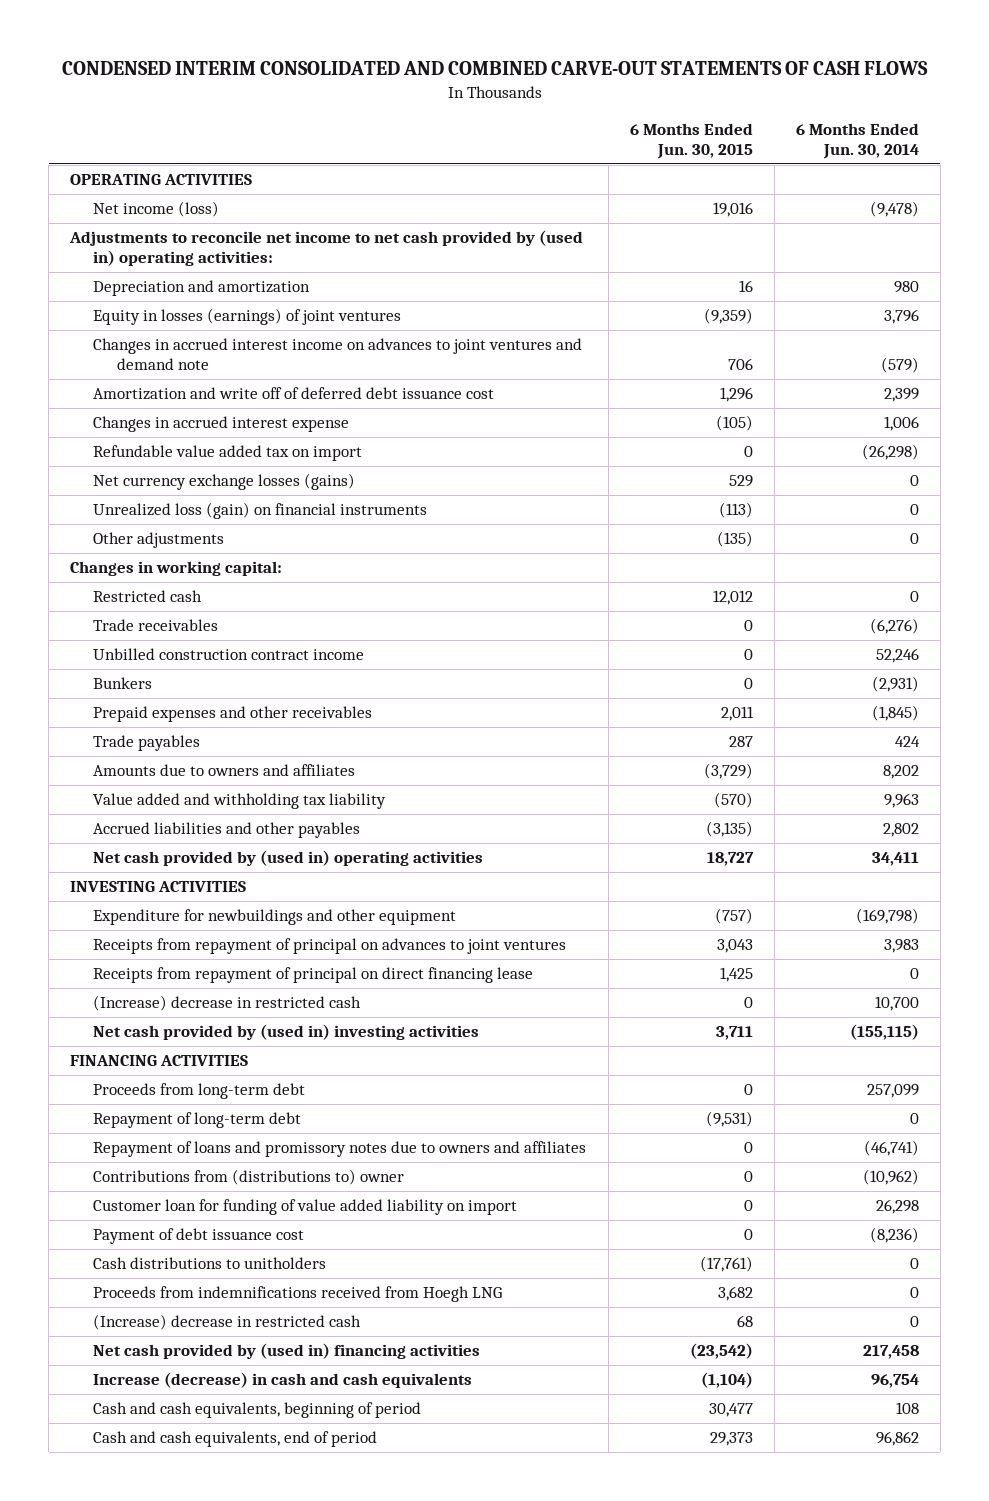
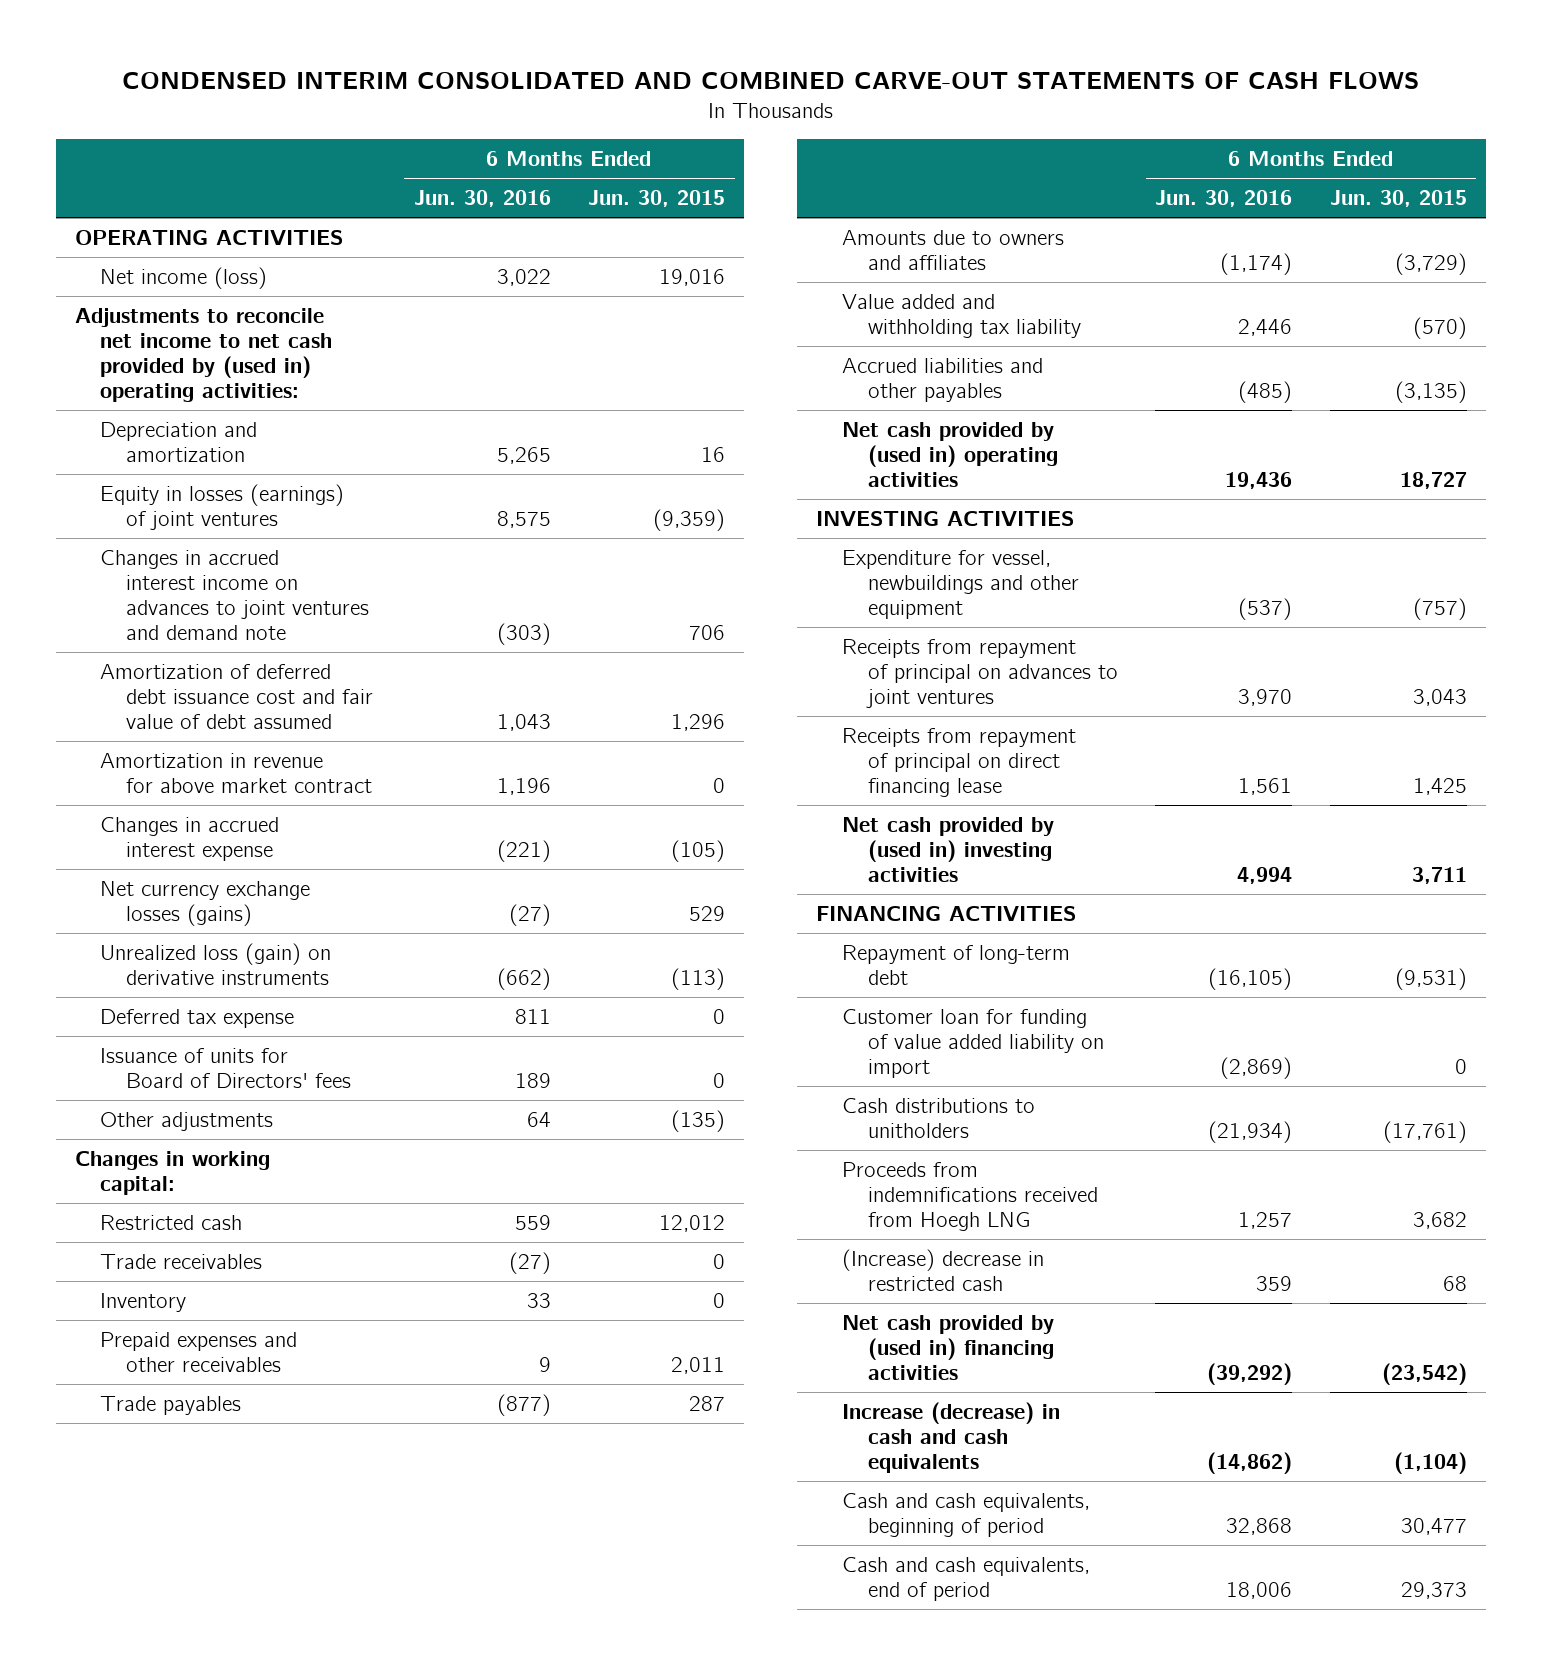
- | 6 Months Ended Jun. 30, 2015 | 6 Months Ended Jun. 30, 2014
+ | 6 Months Ended Jun. 30, 2016 | 6 Months Ended Jun. 30, 2015
- Amortization and write off of deferred debt issuance cost | 1,296 | 2,399
+ Amortization of deferred debt issuance cost and fair value of debt assumed | 1,043 | 1,296
+ Amortization in revenue for above market contract | 1,196 | 0
- Refundable value added tax on import | 0 | (26,298)
- Unrealized loss (gain) on financial instruments | (113) | 0
+ Unrealized loss (gain) on derivative instruments | (662) | (113)
+ Deferred tax expense | 811 | 0
+ Issuance of units for Board of Directors' fees | 189 | 0
- Unbilled construction contract income | 0 | 52,246
- Bunkers | 0 | (2,931)
+ Inventory | 33 | 0
- Expenditure for newbuildings and other equipment | (757) | (169,798)
+ Expenditure for vessel, newbuildings and other equipment | (537) | (757)
- (Increase) decrease in restricted cash | 0 | 10,700
- Proceeds from long-term debt | 0 | 257,099
- Repayment of loans and promissory notes due to owners and affiliates | 0 | (46,741)
- Contributions from (distributions to) owner | 0 | (10,962)
- Payment of debt issuance cost | 0 | (8,236)

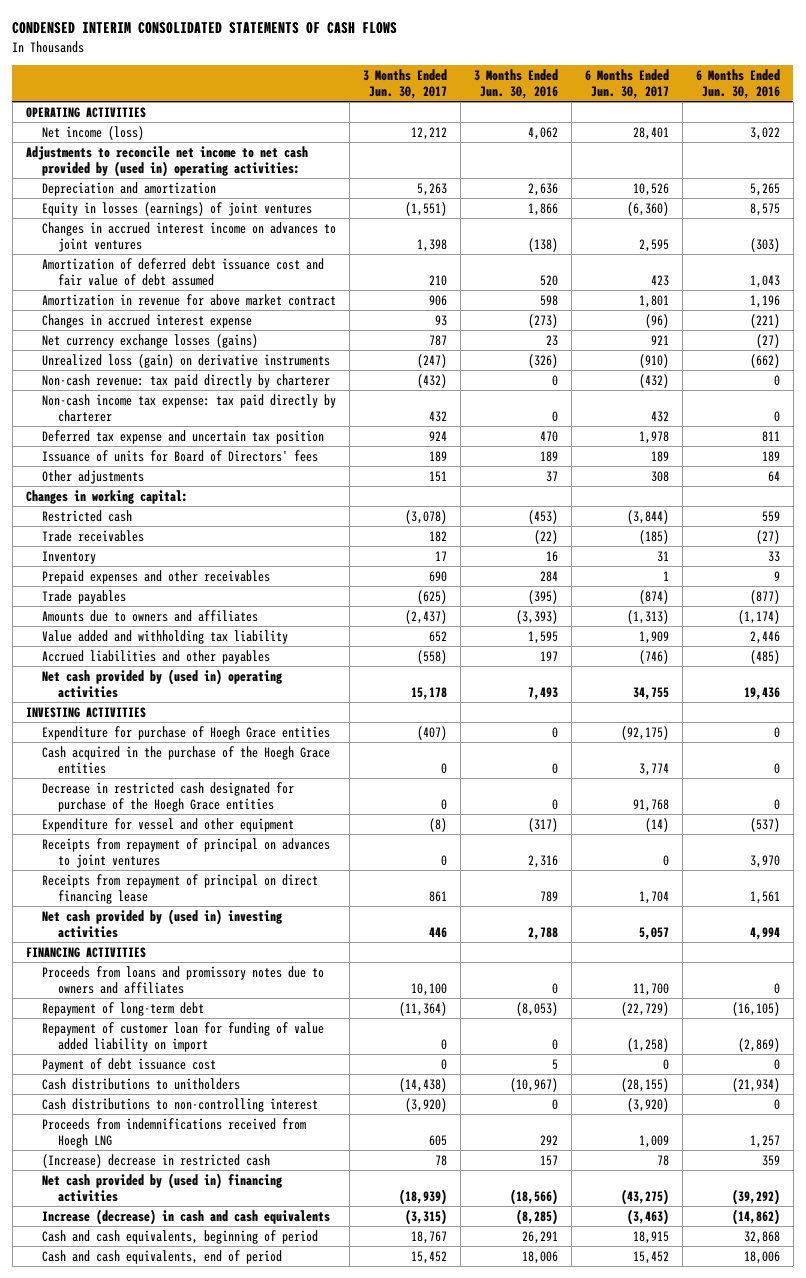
- CONDENSED INTERIM CONSOLIDATED AND COMBINED CARVE-OUT STATEMENTS OF CASH FLOWS
+ CONDENSED INTERIM CONSOLIDATED STATEMENTS OF CASH FLOWS
- | 6 Months Ended Jun. 30, 2016 | 6 Months Ended Jun. 30, 2015
+ | 3 Months Ended Jun. 30, 2017 | 3 Months Ended Jun. 30, 2016 | 6 Months Ended Jun. 30, 2017 | 6 Months Ended Jun. 30, 2016
- Changes in accrued interest income on advances to joint ventures and demand note | (303) | 706
+ Changes in accrued interest income on advances to joint ventures | 1,398 | (138) | 2,595 | (303)
- Deferred tax expense | 811 | 0
+ Non-cash revenue: tax paid directly by charterer | (432) | 0 | (432) | 0
+ Non-cash income tax expense: tax paid directly by charterer | 432 | 0 | 432 | 0
+ Deferred tax expense and uncertain tax position | 924 | 470 | 1,978 | 811
- Expenditure for vessel, newbuildings and other equipment | (537) | (757)
+ Expenditure for purchase of Hoegh Grace entities | (407) | 0 | (92,175) | 0
+ Cash acquired in the purchase of the Hoegh Grace entities | 0 | 0 | 3,774 | 0
+ Decrease in restricted cash designated for purchase of the Hoegh Grace entities | 0 | 0 | 91,768 | 0
+ Expenditure for vessel and other equipment | (8) | (317) | (14) | (537)
+ Proceeds from loans and promissory notes due to owners and affiliates | 10,100 | 0 | 11,700 | 0
- Customer loan for funding of value added liability on import | (2,869) | 0
+ Repayment of customer loan for funding of value added liability on import | 0 | 0 | (1,258) | (2,869)
+ Payment of debt issuance cost | 0 | 5 | 0 | 0
+ Cash distributions to non-controlling interest | (3,920) | 0 | (3,920) | 0

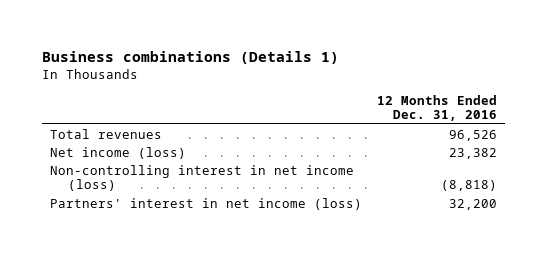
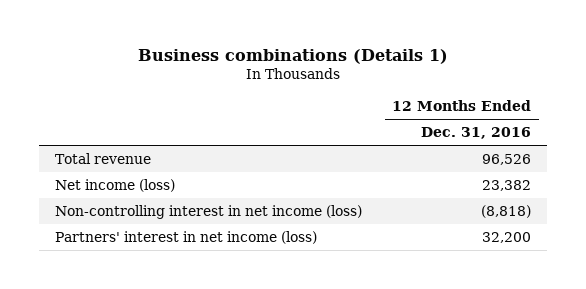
- Total revenues | 96,526
+ Total revenue | 96,526

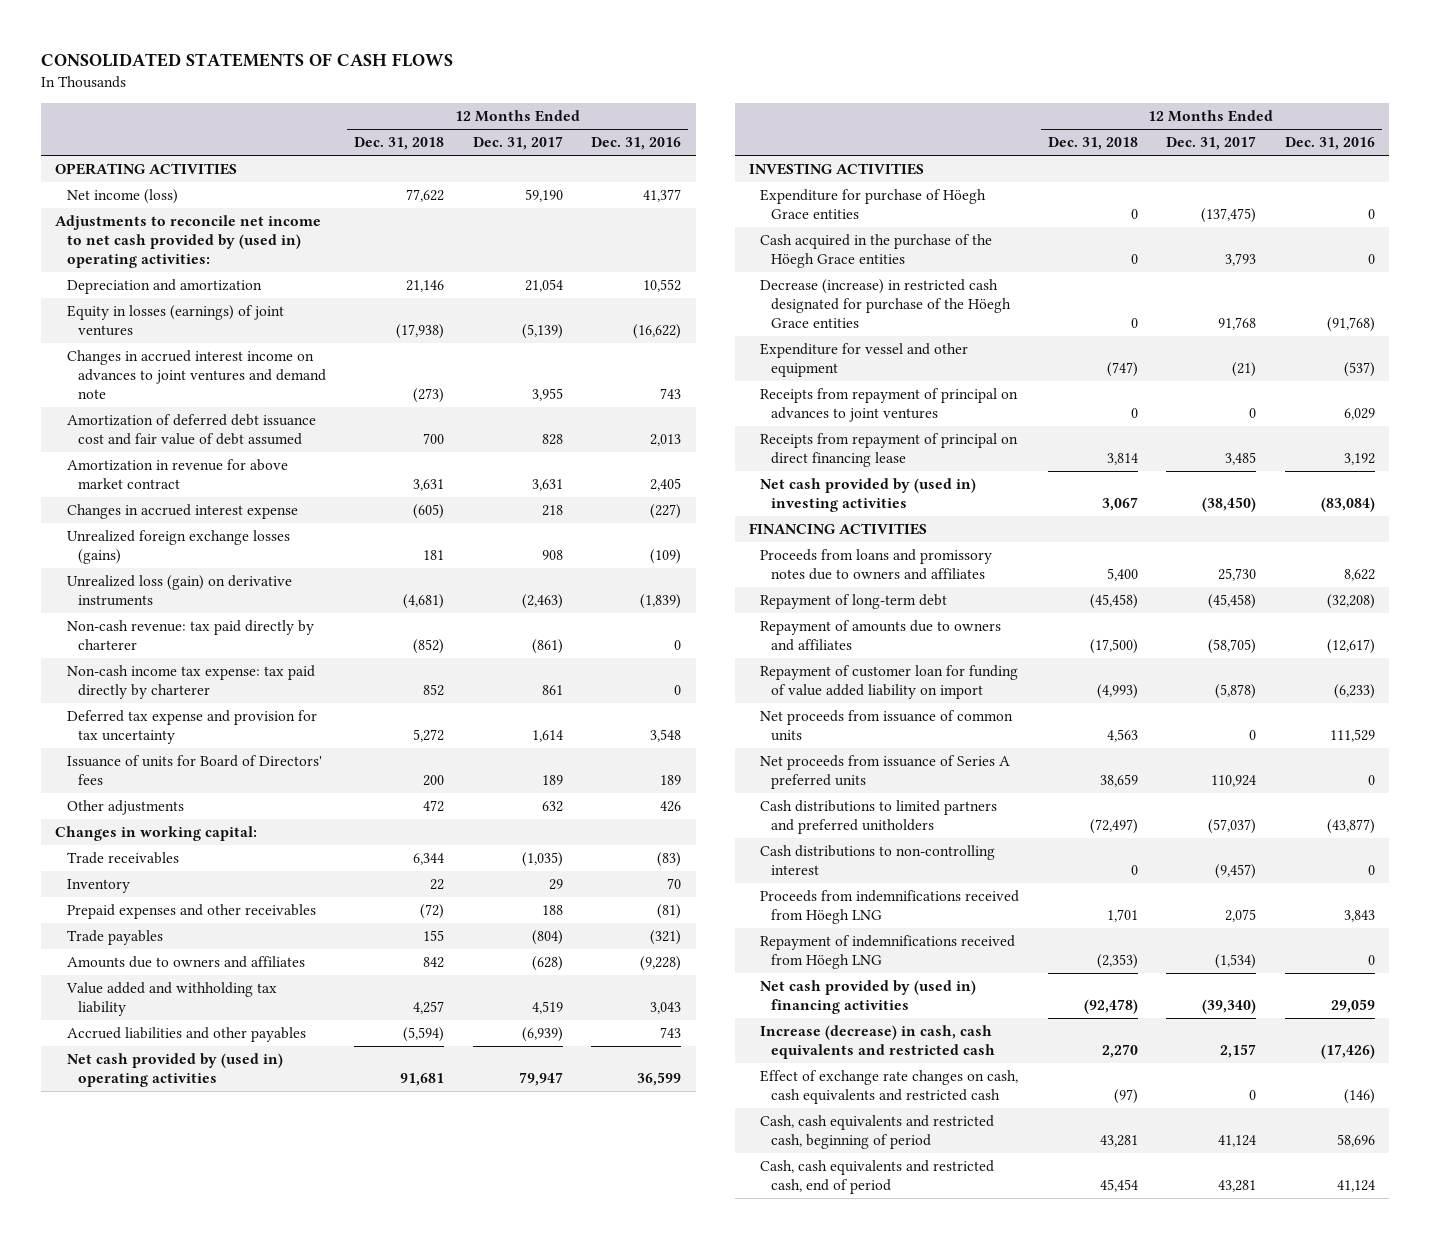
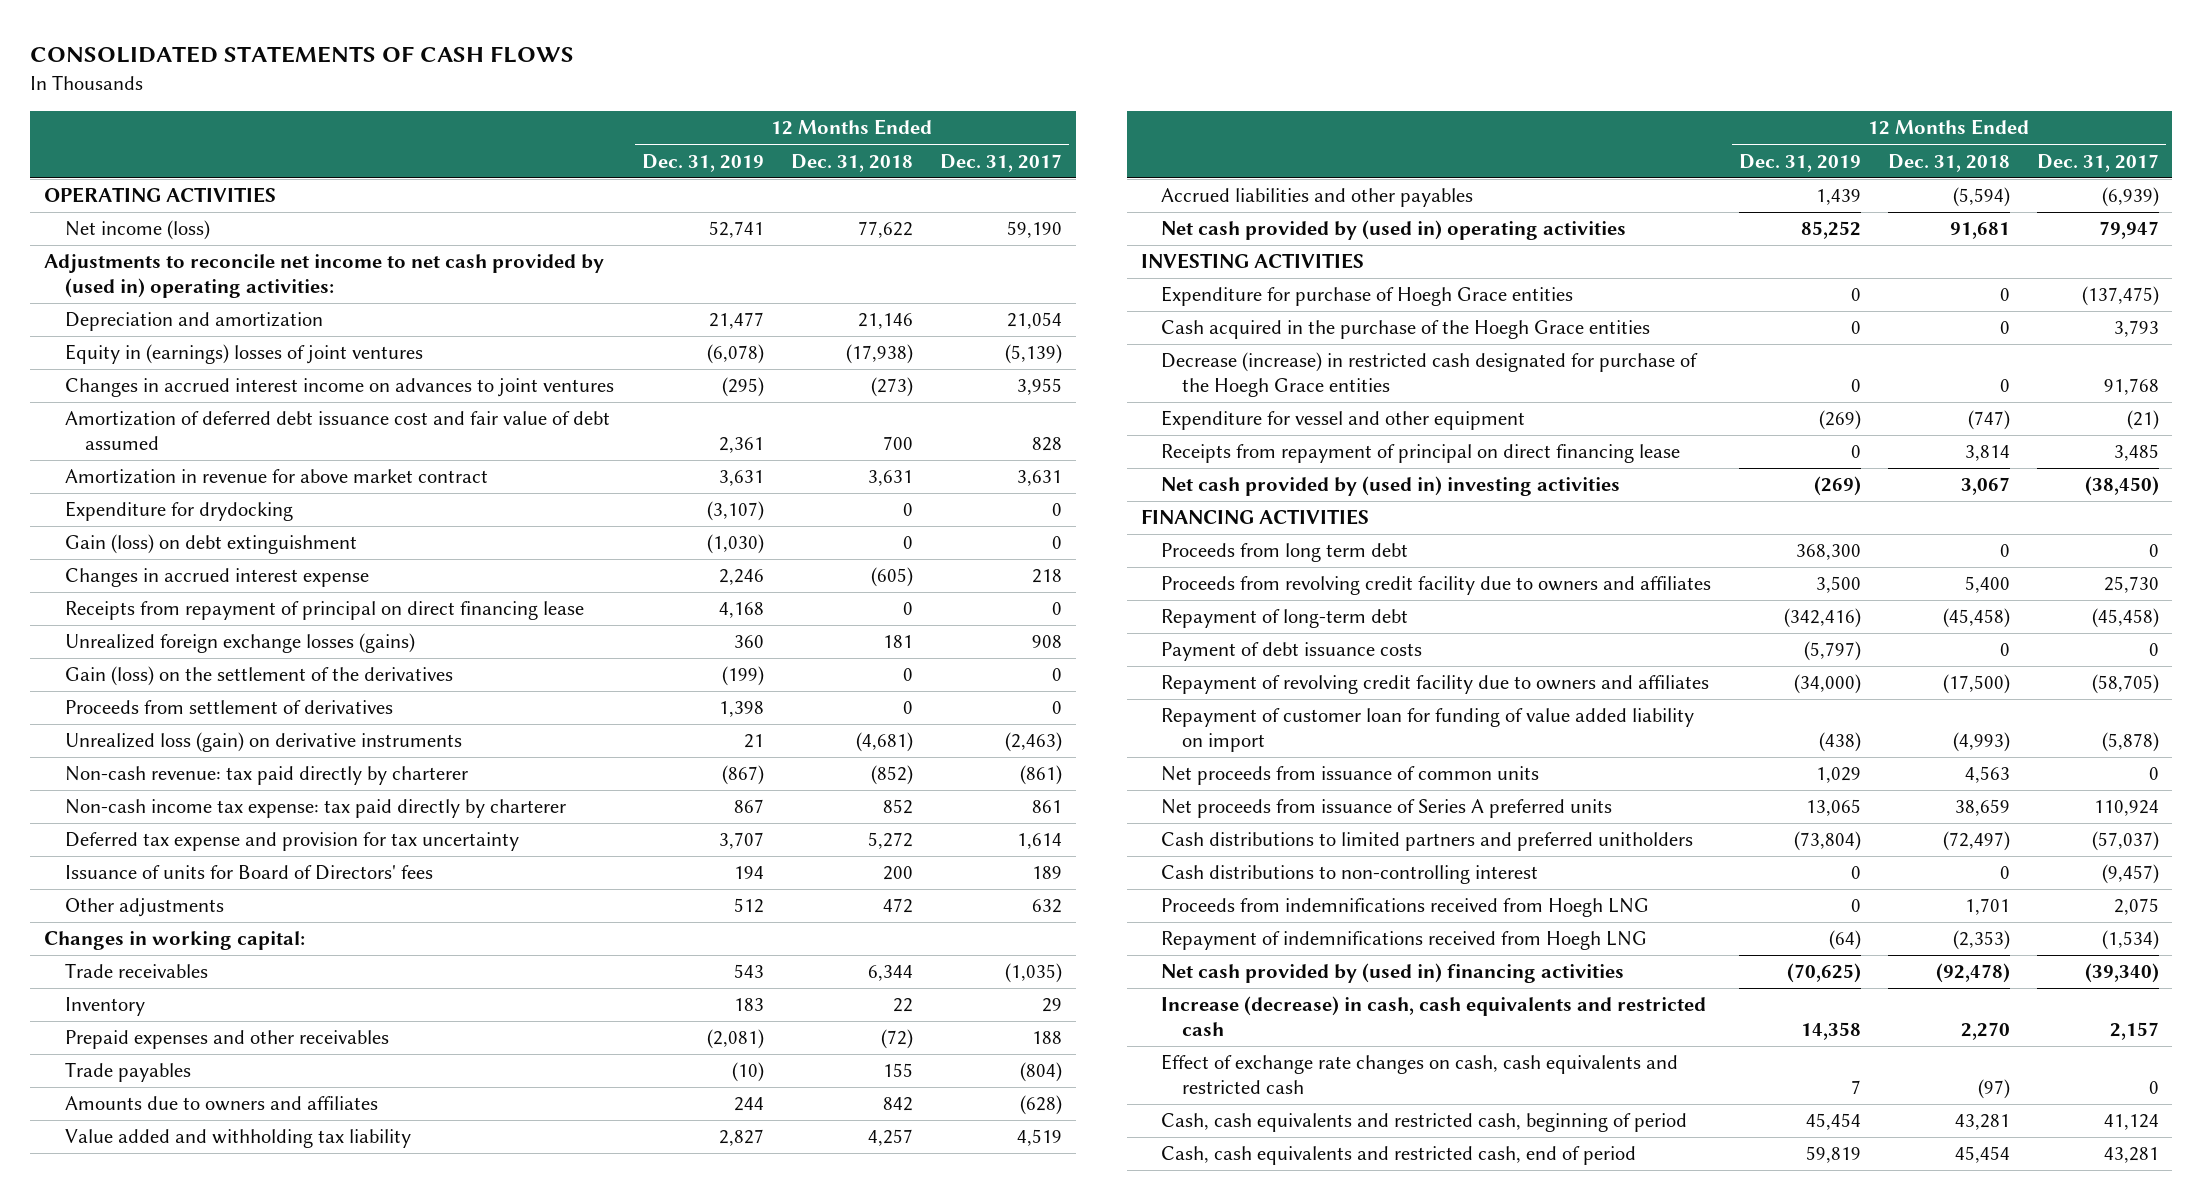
- | 12 Months Ended Dec. 31, 2018 | 12 Months Ended Dec. 31, 2017 | 12 Months Ended Dec. 31, 2016
+ | 12 Months Ended Dec. 31, 2019 | 12 Months Ended Dec. 31, 2018 | 12 Months Ended Dec. 31, 2017
- Equity in losses (earnings) of joint ventures | (17,938) | (5,139) | (16,622)
- Changes in accrued interest income on advances to joint ventures and demand note | (273) | 3,955 | 743
+ Equity in (earnings) losses of joint ventures | (6,078) | (17,938) | (5,139)
+ Changes in accrued interest income on advances to joint ventures | (295) | (273) | 3,955
+ Expenditure for drydocking | (3,107) | 0 | 0
+ Gain (loss) on debt extinguishment | (1,030) | 0 | 0
+ Receipts from repayment of principal on direct financing lease | 4,168 | 0 | 0
+ Gain (loss) on the settlement of the derivatives | (199) | 0 | 0
+ Proceeds from settlement of derivatives | 1,398 | 0 | 0
- Expenditure for purchase of Höegh Grace entities | 0 | (137,475) | 0
- Cash acquired in the purchase of the Höegh Grace entities | 0 | 3,793 | 0
- Decrease (increase) in restricted cash designated for purchase of the Höegh Grace entities | 0 | 91,768 | (91,768)
+ Expenditure for purchase of Hoegh Grace entities | 0 | 0 | (137,475)
+ Cash acquired in the purchase of the Hoegh Grace entities | 0 | 0 | 3,793
+ Decrease (increase) in restricted cash designated for purchase of the Hoegh Grace entities | 0 | 0 | 91,768
- Receipts from repayment of principal on advances to joint ventures | 0 | 0 | 6,029
- Proceeds from loans and promissory notes due to owners and affiliates | 5,400 | 25,730 | 8,622
+ Proceeds from long term debt | 368,300 | 0 | 0
+ Proceeds from revolving credit facility due to owners and affiliates | 3,500 | 5,400 | 25,730
- Repayment of amounts due to owners and affiliates | (17,500) | (58,705) | (12,617)
+ Payment of debt issuance costs | (5,797) | 0 | 0
+ Repayment of revolving credit facility due to owners and affiliates | (34,000) | (17,500) | (58,705)
- Proceeds from indemnifications received from Höegh LNG | 1,701 | 2,075 | 3,843
- Repayment of indemnifications received from Höegh LNG | (2,353) | (1,534) | 0
+ Proceeds from indemnifications received from Hoegh LNG | 0 | 1,701 | 2,075
+ Repayment of indemnifications received from Hoegh LNG | (64) | (2,353) | (1,534)

